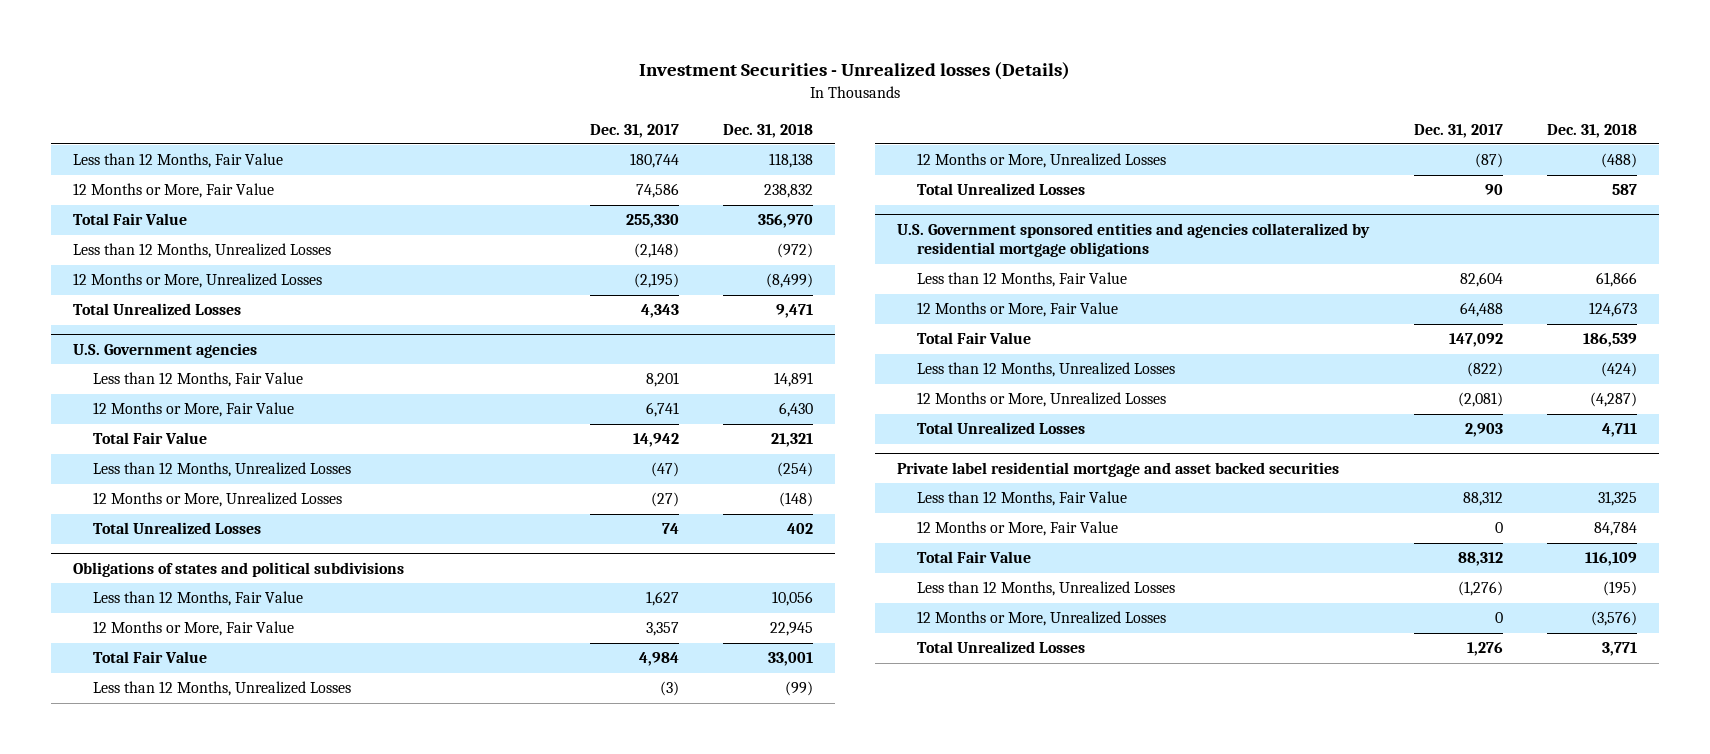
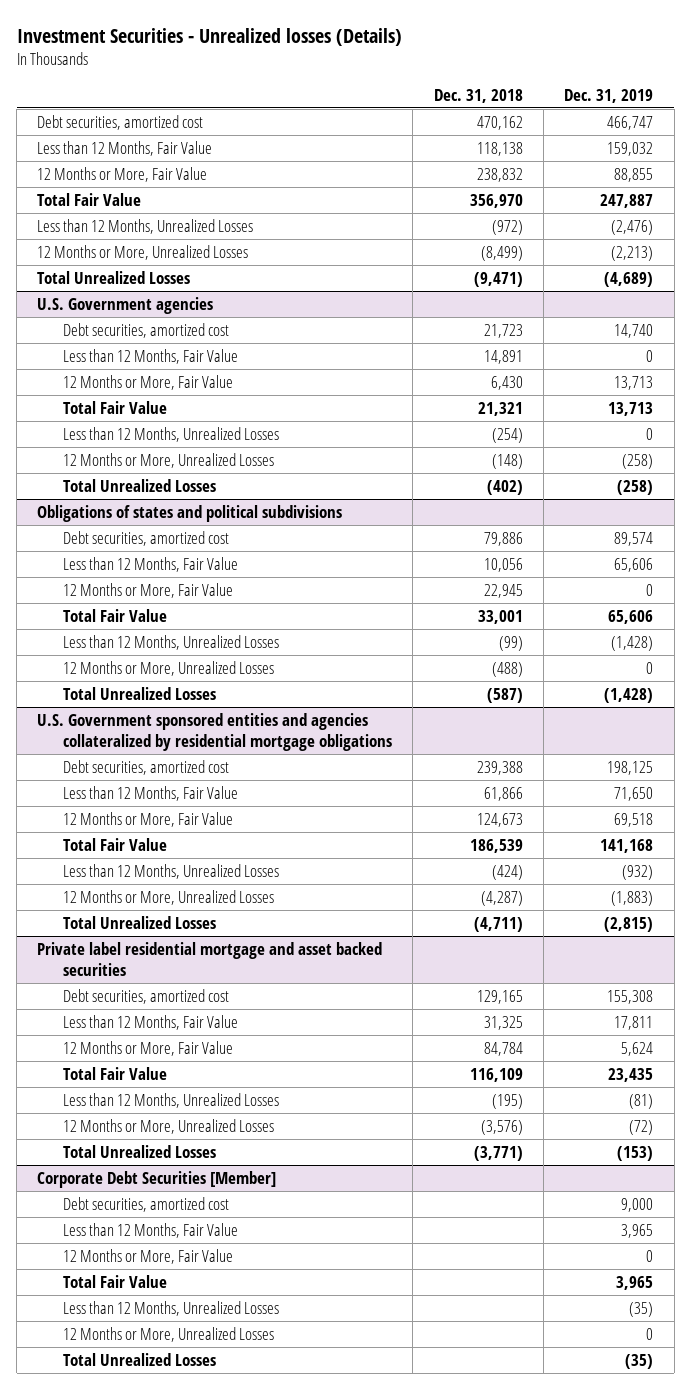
- | Dec. 31, 2017 | Dec. 31, 2018
+ | Dec. 31, 2018 | Dec. 31, 2019
+ Debt securities, amortized cost | 470,162 | 466,747
- Total Unrealized Losses | 4,343 | 9,471
+ Total Unrealized Losses | (9,471) | (4,689)
@ U.S. Government agencies
+ Debt securities, amortized cost | 21,723 | 14,740
- Total Unrealized Losses | 74 | 402
+ Total Unrealized Losses | (402) | (258)
@ Obligations of states and political subdivisions
+ Debt securities, amortized cost | 79,886 | 89,574
- Total Unrealized Losses | 90 | 587
+ Total Unrealized Losses | (587) | (1,428)
@ U.S. Government sponsored entities and agencies collateralized by residential mortgage obligations
+ Debt securities, amortized cost | 239,388 | 198,125
- Total Unrealized Losses | 2,903 | 4,711
+ Total Unrealized Losses | (4,711) | (2,815)
@ Private label residential mortgage and asset backed securities
+ Debt securities, amortized cost | 129,165 | 155,308
- Total Unrealized Losses | 1,276 | 3,771
+ Total Unrealized Losses | (3,771) | (153)
+ Corporate Debt Securities [Member]
+ Debt securities, amortized cost | | 9,000
+ Less than 12 Months, Fair Value | | 3,965
+ 12 Months or More, Fair Value | | 0
+ Total Fair Value | | 3,965
+ Less than 12 Months, Unrealized Losses | | (35)
+ 12 Months or More, Unrealized Losses | | 0
+ Total Unrealized Losses | | (35)

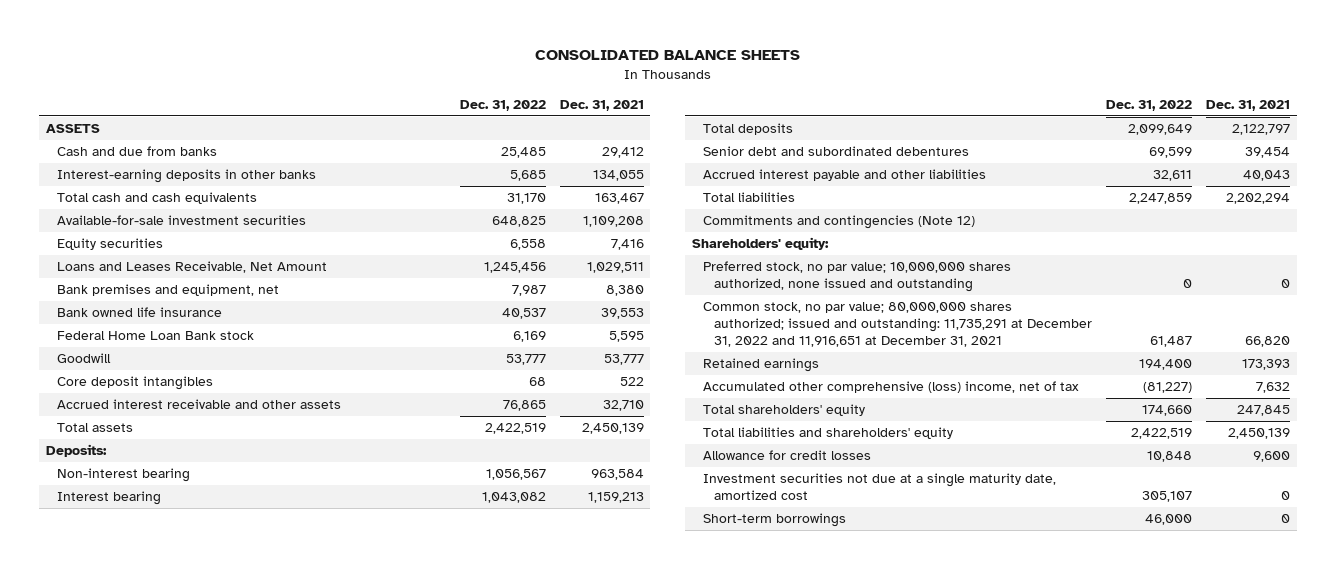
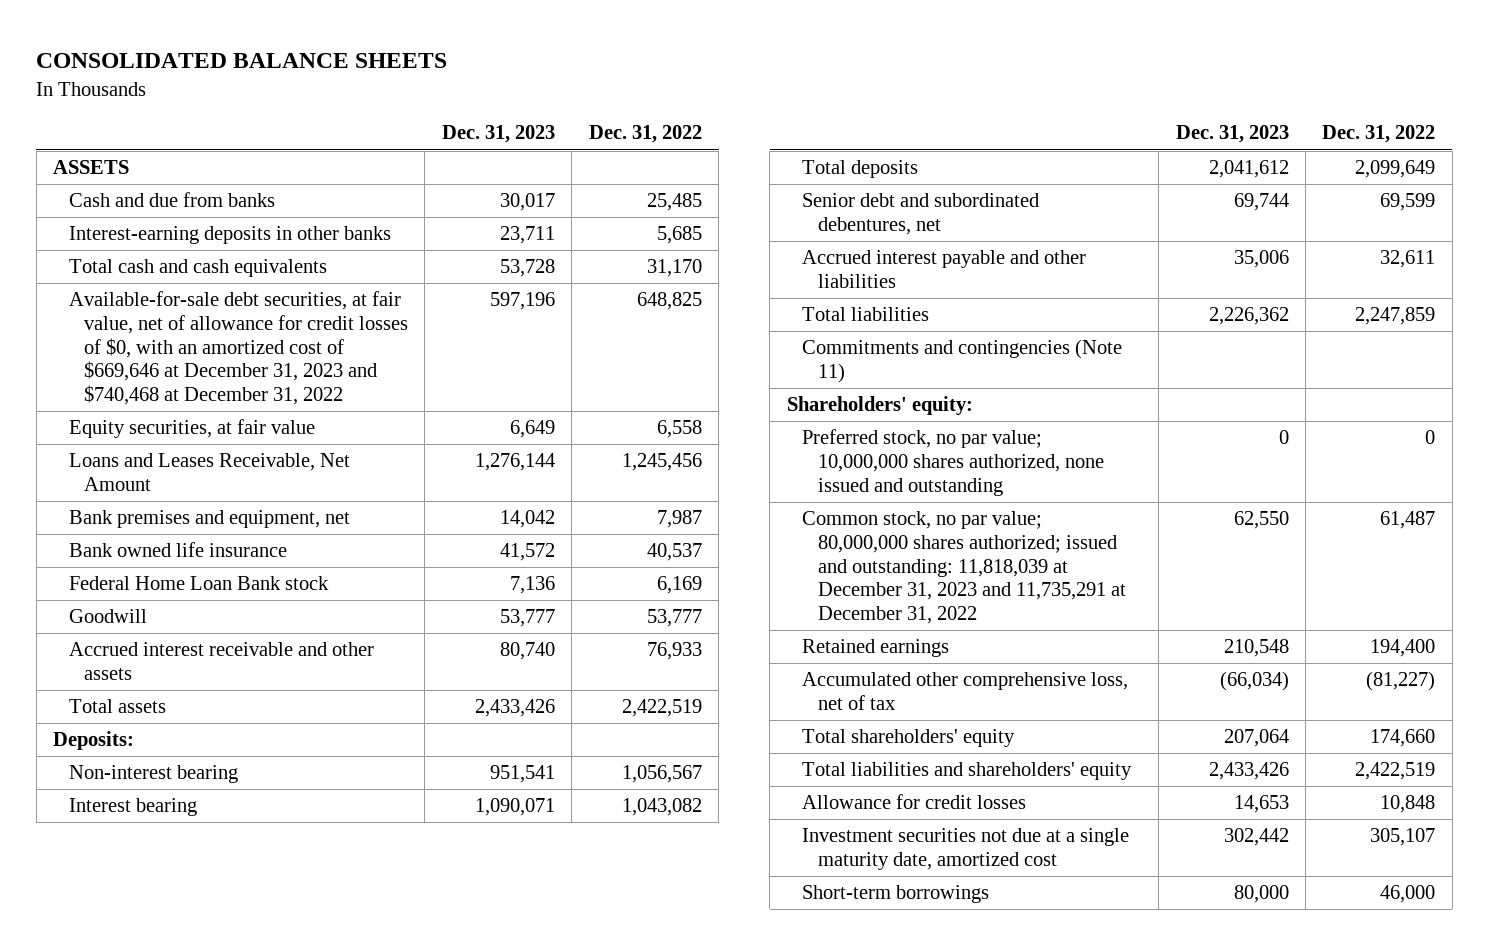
- | Dec. 31, 2022 | Dec. 31, 2021
+ | Dec. 31, 2023 | Dec. 31, 2022
- Available-for-sale investment securities | 648,825 | 1,109,208
- Equity securities | 6,558 | 7,416
+ Available-for-sale debt securities, at fair value, net of allowance for credit losses of $0, with an amortized cost of $669,646 at December 31, 2023 and $740,468 at December 31, 2022 | 597,196 | 648,825
+ Equity securities, at fair value | 6,649 | 6,558
- Core deposit intangibles | 68 | 522
- Accrued interest receivable and other assets | 76,865 | 32,710
+ Accrued interest receivable and other assets | 80,740 | 76,933
- Senior debt and subordinated debentures | 69,599 | 39,454
+ Senior debt and subordinated debentures, net | 69,744 | 69,599
- Commitments and contingencies (Note 12)
+ Commitments and contingencies (Note 11)
- Common stock, no par value; 80,000,000 shares authorized; issued and outstanding: 11,735,291 at December 31, 2022 and 11,916,651 at December 31, 2021 | 61,487 | 66,820
+ Common stock, no par value; 80,000,000 shares authorized; issued and outstanding: 11,818,039 at December 31, 2023 and 11,735,291 at December 31, 2022 | 62,550 | 61,487
- Accumulated other comprehensive (loss) income, net of tax | (81,227) | 7,632
+ Accumulated other comprehensive loss, net of tax | (66,034) | (81,227)

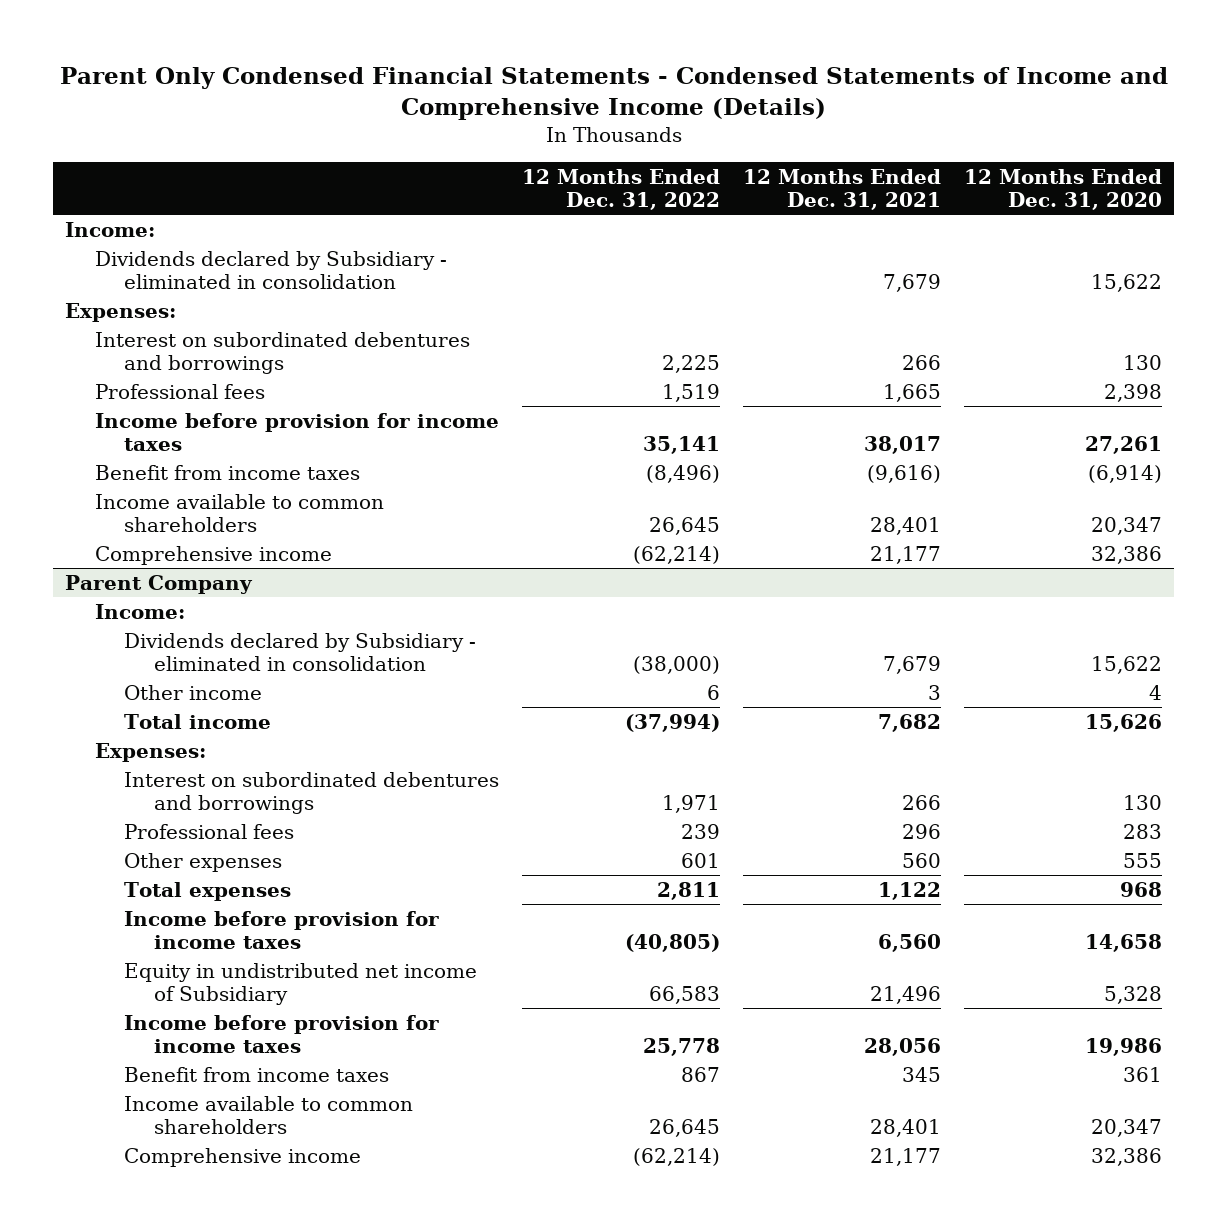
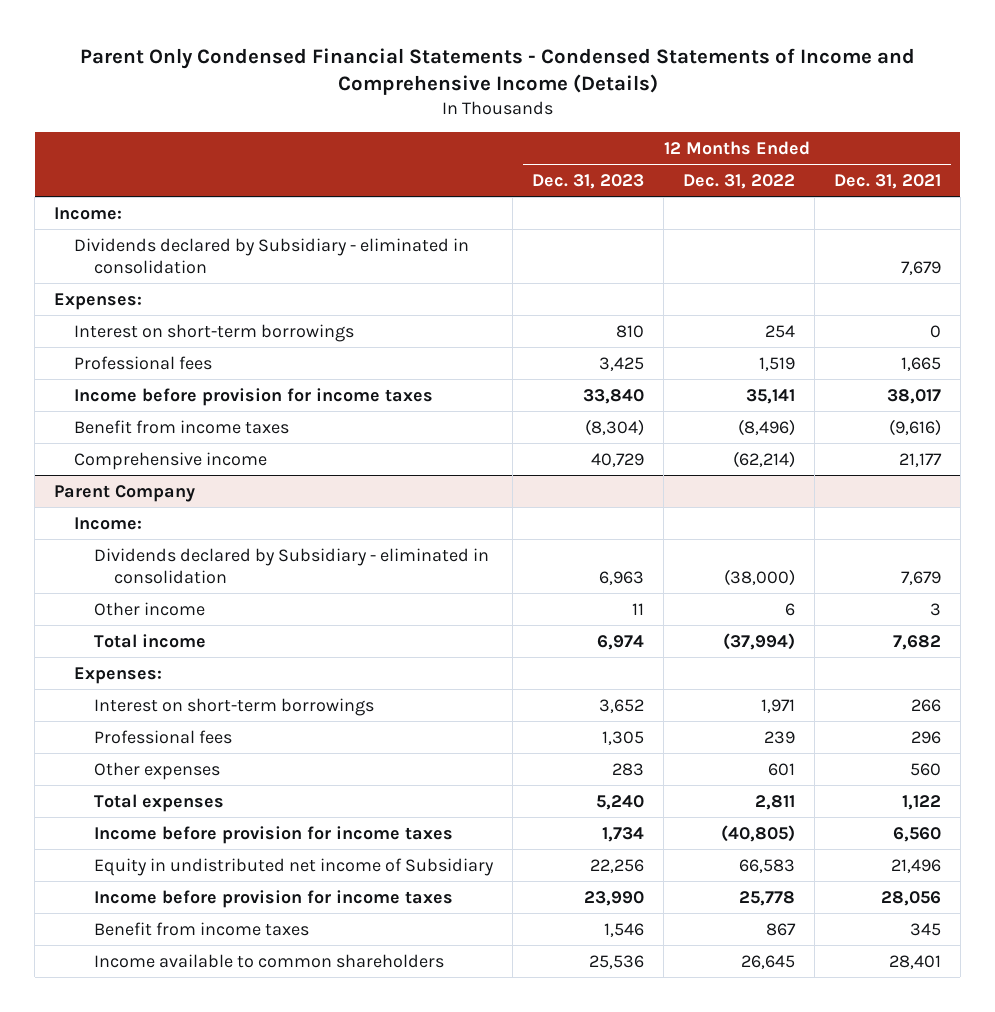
- | 12 Months Ended Dec. 31, 2022 | 12 Months Ended Dec. 31, 2021 | 12 Months Ended Dec. 31, 2020
+ | 12 Months Ended Dec. 31, 2023 | 12 Months Ended Dec. 31, 2022 | 12 Months Ended Dec. 31, 2021
- Interest on subordinated debentures and borrowings | 2,225 | 266 | 130
+ Interest on short-term borrowings | 810 | 254 | 0
- Income available to common shareholders | 26,645 | 28,401 | 20,347
@ Parent Company
- Interest on subordinated debentures and borrowings | 1,971 | 266 | 130
+ Interest on short-term borrowings | 3,652 | 1,971 | 266
- Comprehensive income | (62,214) | 21,177 | 32,386

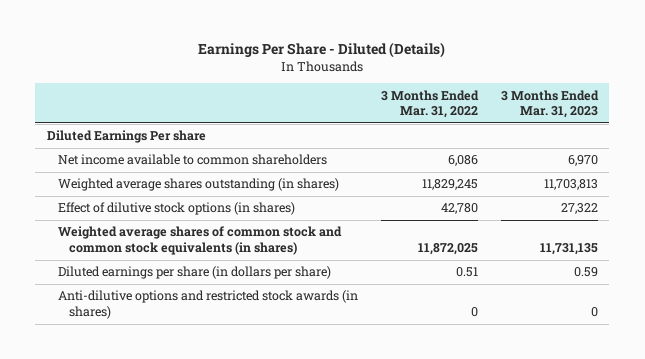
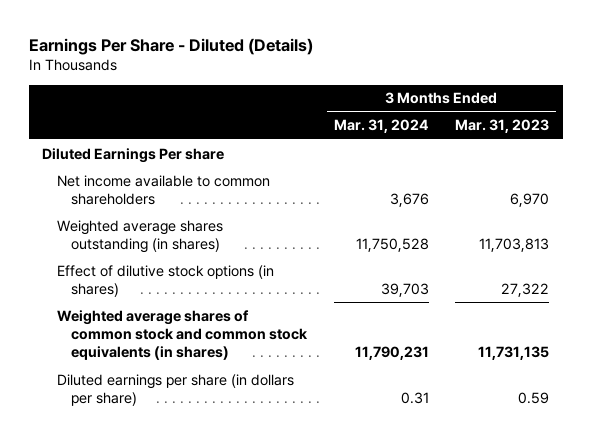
- | 3 Months Ended Mar. 31, 2022 | 3 Months Ended Mar. 31, 2023
+ | 3 Months Ended Mar. 31, 2024 | 3 Months Ended Mar. 31, 2023
- Anti-dilutive options and restricted stock awards (in shares) | 0 | 0

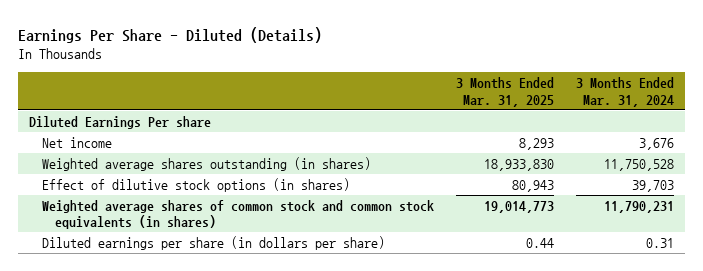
- | 3 Months Ended Mar. 31, 2024 | 3 Months Ended Mar. 31, 2023
+ | 3 Months Ended Mar. 31, 2025 | 3 Months Ended Mar. 31, 2024
- Net income available to common shareholders | 3,676 | 6,970
+ Net income | 8,293 | 3,676

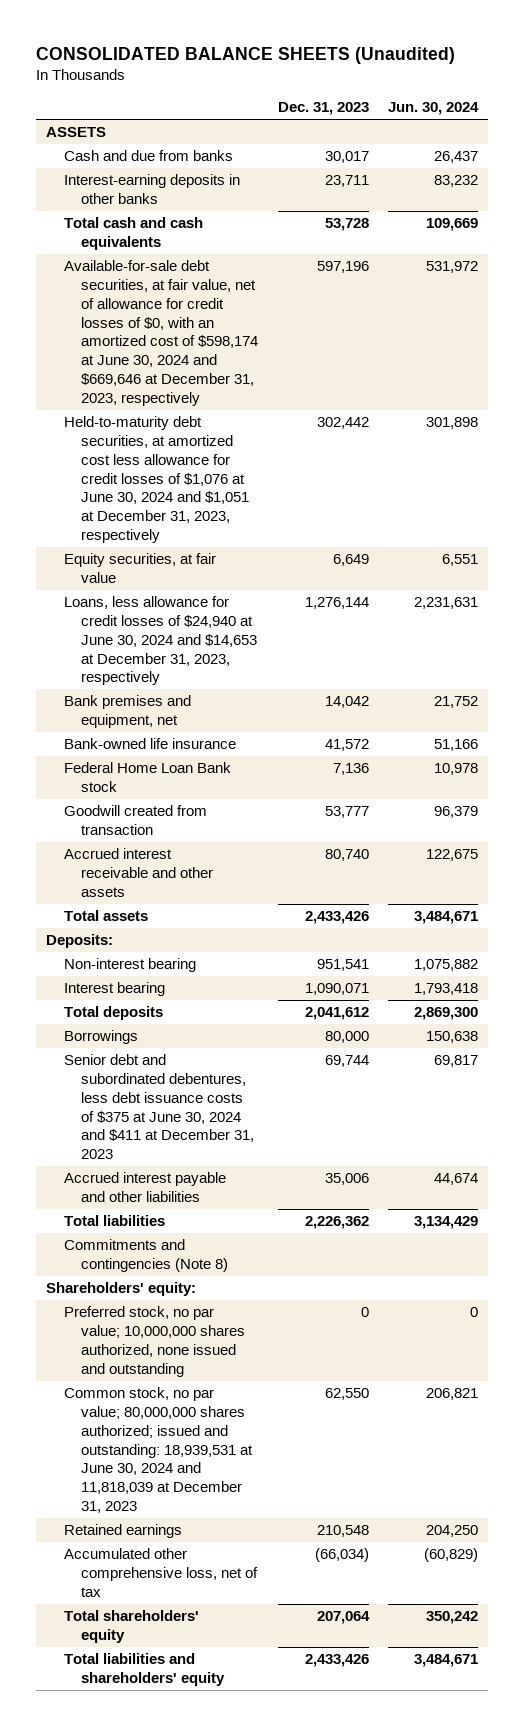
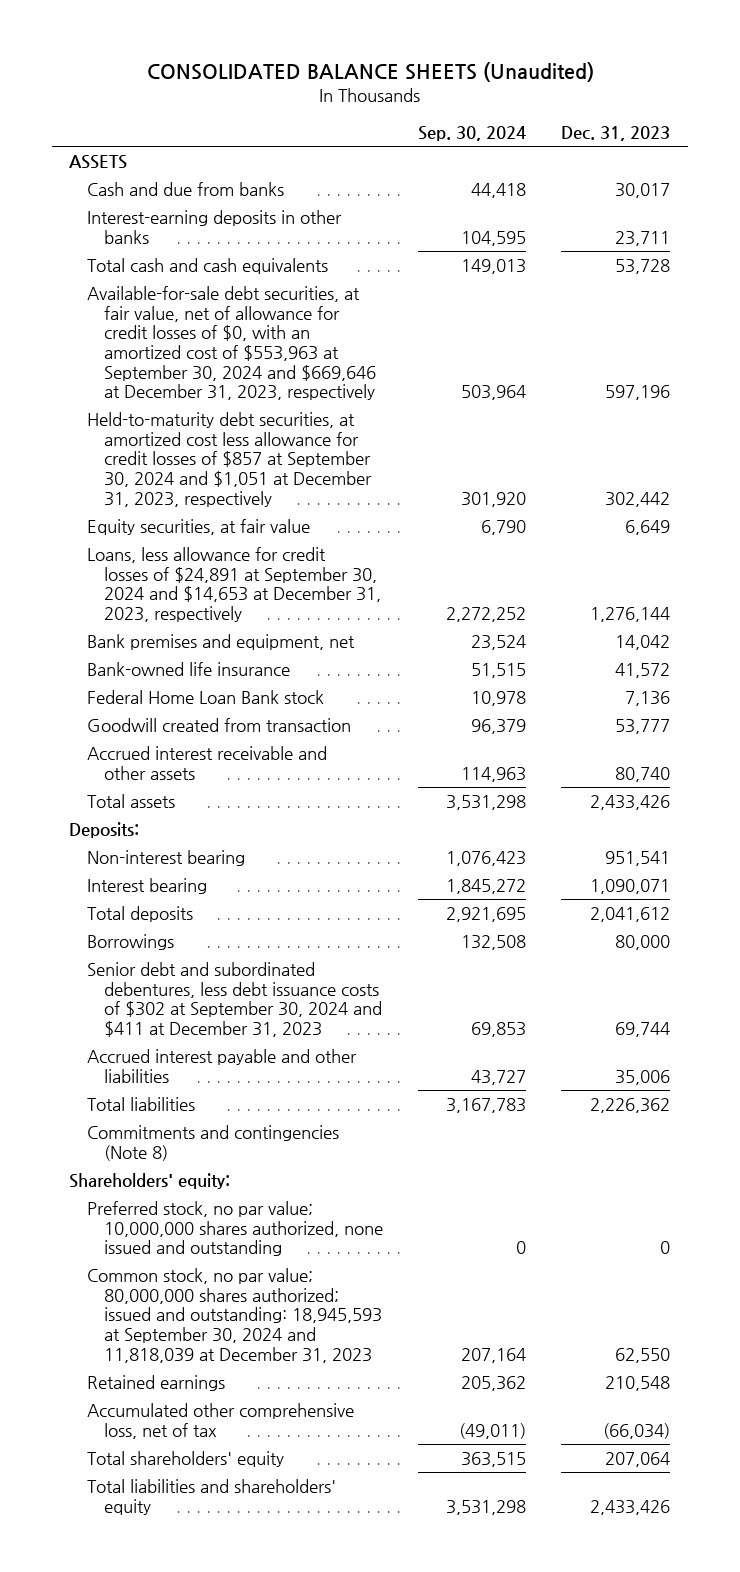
- | Dec. 31, 2023 | Jun. 30, 2024
+ | Sep. 30, 2024 | Dec. 31, 2023
- Available-for-sale debt securities, at fair value, net of allowance for credit losses of $0, with an amortized cost of $598,174 at June 30, 2024 and $669,646 at December 31, 2023, respectively | 597,196 | 531,972
- Held-to-maturity debt securities, at amortized cost less allowance for credit losses of $1,076 at June 30, 2024 and $1,051 at December 31, 2023, respectively | 302,442 | 301,898
+ Available-for-sale debt securities, at fair value, net of allowance for credit losses of $0, with an amortized cost of $553,963 at September 30, 2024 and $669,646 at December 31, 2023, respectively | 503,964 | 597,196
+ Held-to-maturity debt securities, at amortized cost less allowance for credit losses of $857 at September 30, 2024 and $1,051 at December 31, 2023, respectively | 301,920 | 302,442
- Loans, less allowance for credit losses of $24,940 at June 30, 2024 and $14,653 at December 31, 2023, respectively | 1,276,144 | 2,231,631
+ Loans, less allowance for credit losses of $24,891 at September 30, 2024 and $14,653 at December 31, 2023, respectively | 2,272,252 | 1,276,144
- Senior debt and subordinated debentures, less debt issuance costs of $375 at June 30, 2024 and $411 at December 31, 2023 | 69,744 | 69,817
+ Senior debt and subordinated debentures, less debt issuance costs of $302 at September 30, 2024 and $411 at December 31, 2023 | 69,853 | 69,744
- Common stock, no par value; 80,000,000 shares authorized; issued and outstanding: 18,939,531 at June 30, 2024 and 11,818,039 at December 31, 2023 | 62,550 | 206,821
+ Common stock, no par value; 80,000,000 shares authorized; issued and outstanding: 18,945,593 at September 30, 2024 and 11,818,039 at December 31, 2023 | 207,164 | 62,550

